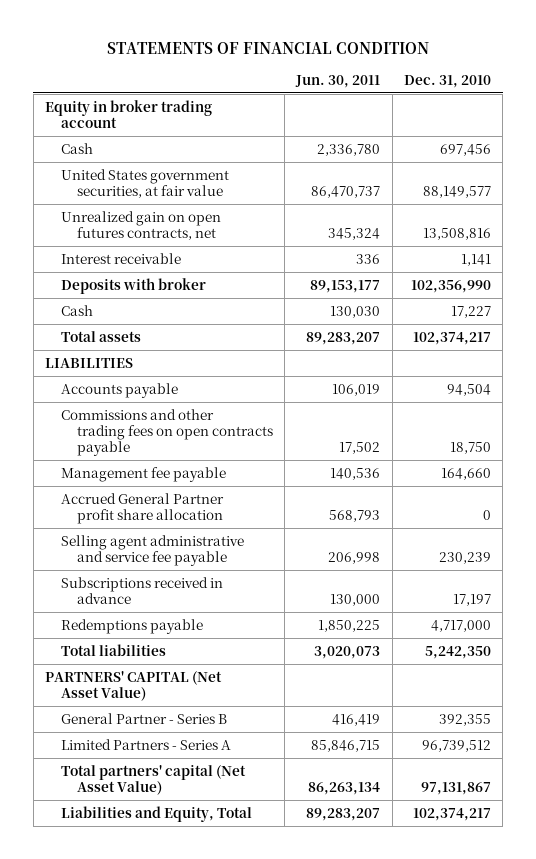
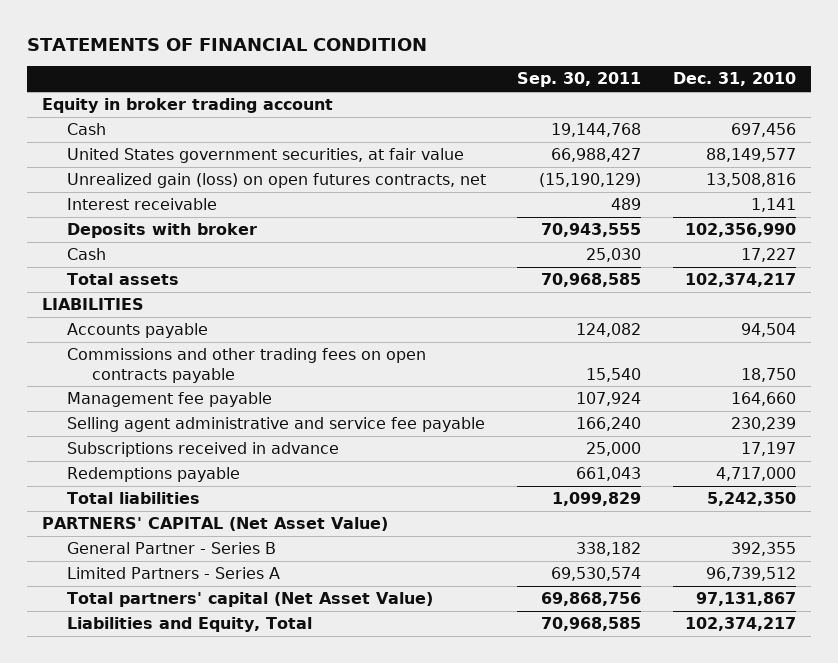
- | Jun. 30, 2011 | Dec. 31, 2010
+ | Sep. 30, 2011 | Dec. 31, 2010
- Unrealized gain on open futures contracts, net | 345,324 | 13,508,816
+ Unrealized gain (loss) on open futures contracts, net | (15,190,129) | 13,508,816
- Accrued General Partner profit share allocation | 568,793 | 0

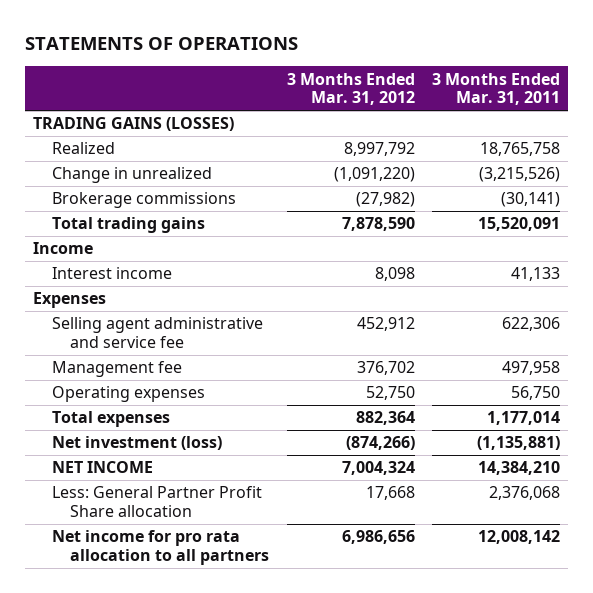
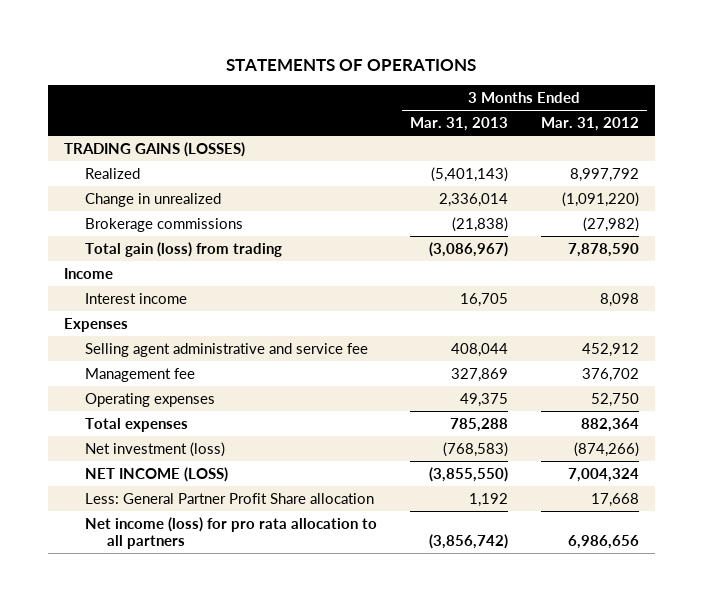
- | 3 Months Ended Mar. 31, 2012 | 3 Months Ended Mar. 31, 2011
+ | 3 Months Ended Mar. 31, 2013 | 3 Months Ended Mar. 31, 2012
- Total trading gains | 7,878,590 | 15,520,091
+ Total gain (loss) from trading | (3,086,967) | 7,878,590
- NET INCOME | 7,004,324 | 14,384,210
+ NET INCOME (LOSS) | (3,855,550) | 7,004,324
- Net income for pro rata allocation to all partners | 6,986,656 | 12,008,142
+ Net income (loss) for pro rata allocation to all partners | (3,856,742) | 6,986,656

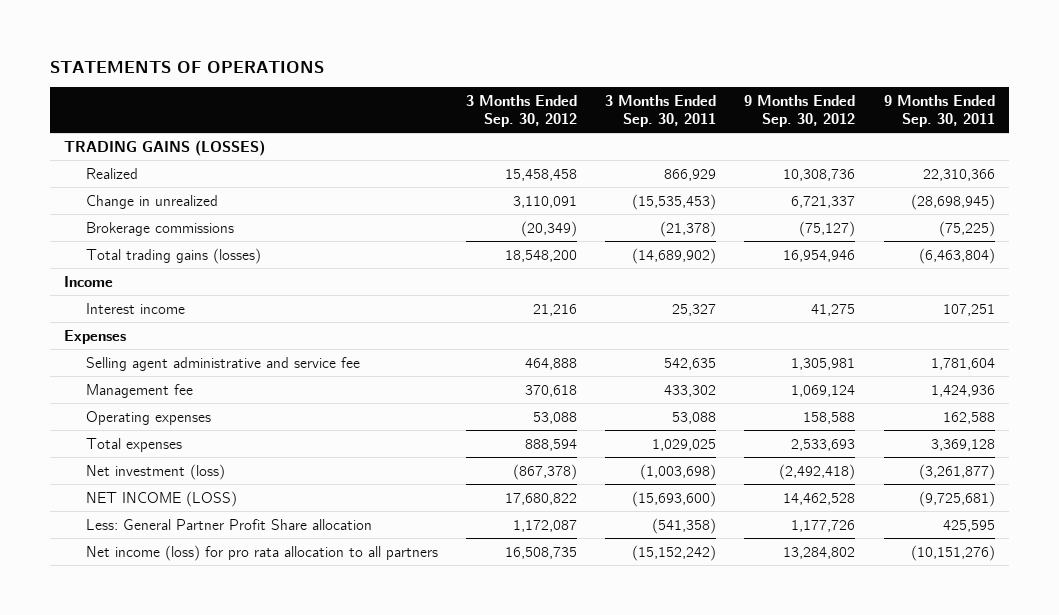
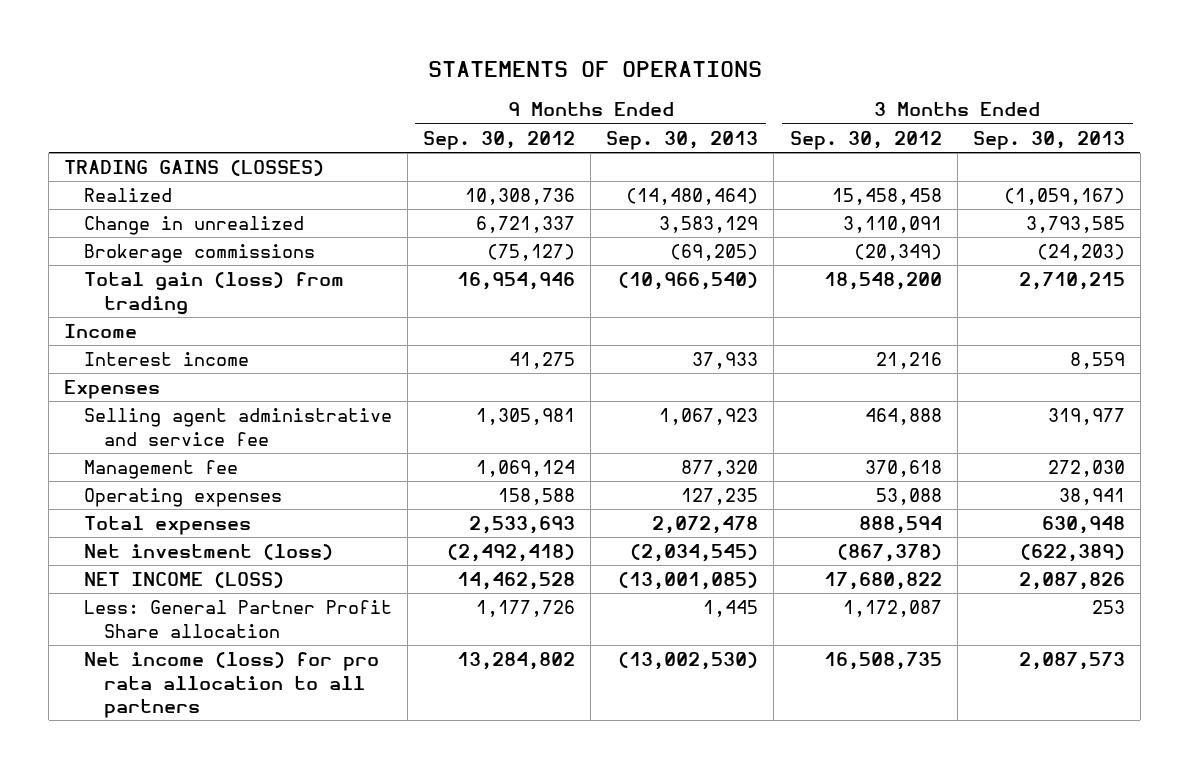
- | 3 Months Ended Sep. 30, 2012 | 3 Months Ended Sep. 30, 2011 | 9 Months Ended Sep. 30, 2012 | 9 Months Ended Sep. 30, 2011
+ | 9 Months Ended Sep. 30, 2012 | 9 Months Ended Sep. 30, 2013 | 3 Months Ended Sep. 30, 2012 | 3 Months Ended Sep. 30, 2013
- Total trading gains (losses) | 18,548,200 | (14,689,902) | 16,954,946 | (6,463,804)
+ Total gain (loss) from trading | 16,954,946 | (10,966,540) | 18,548,200 | 2,710,215

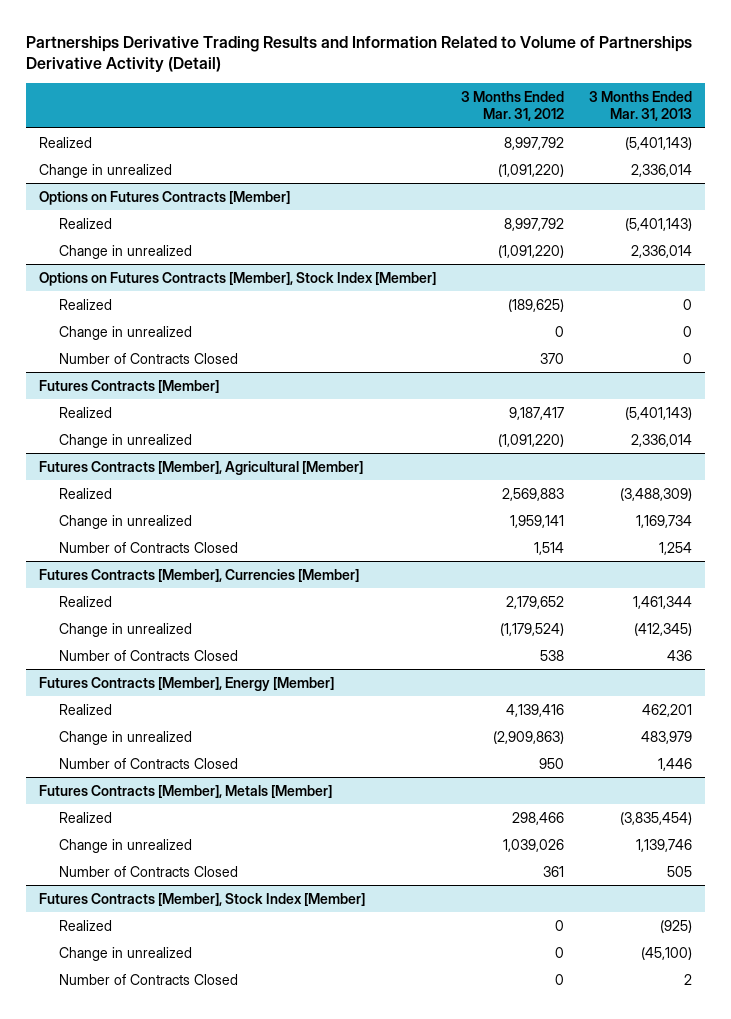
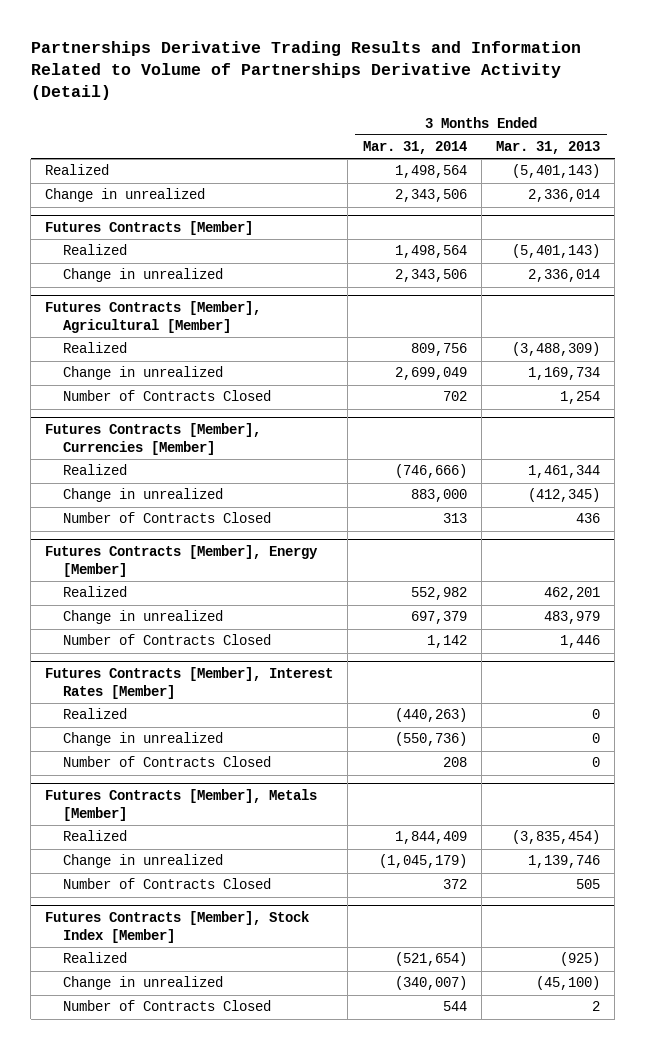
- | 3 Months Ended Mar. 31, 2012 | 3 Months Ended Mar. 31, 2013
+ | 3 Months Ended Mar. 31, 2014 | 3 Months Ended Mar. 31, 2013
- Options on Futures Contracts [Member]
- Realized | 8,997,792 | (5,401,143)
- Change in unrealized | (1,091,220) | 2,336,014
- Options on Futures Contracts [Member], Stock Index [Member]
- Realized | (189,625) | 0
- Change in unrealized | 0 | 0
- Number of Contracts Closed | 370 | 0
+ Futures Contracts [Member], Interest Rates [Member]
+ Realized | (440,263) | 0
+ Change in unrealized | (550,736) | 0
+ Number of Contracts Closed | 208 | 0

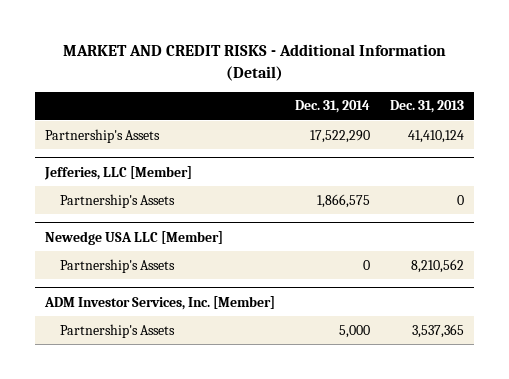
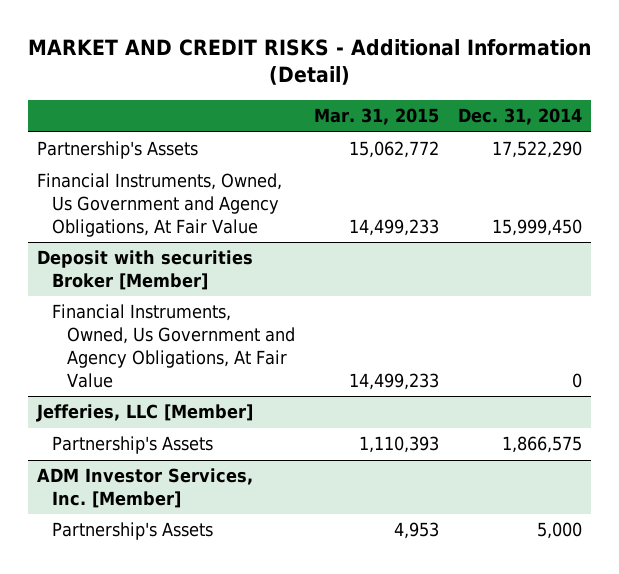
- | Dec. 31, 2014 | Dec. 31, 2013
+ | Mar. 31, 2015 | Dec. 31, 2014
+ Financial Instruments, Owned, Us Government and Agency Obligations, At Fair Value | 14,499,233 | 15,999,450
+ Deposit with securities Broker [Member]
+ Financial Instruments, Owned, Us Government and Agency Obligations, At Fair Value | 14,499,233 | 0
- Newedge USA LLC [Member]
- Partnership's Assets | 0 | 8,210,562

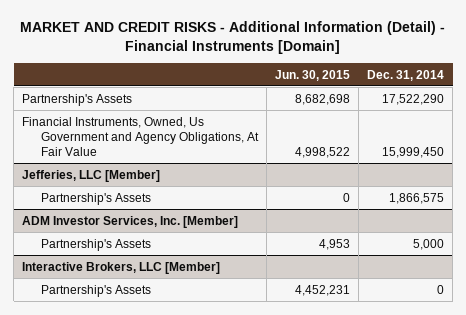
- MARKET AND CREDIT RISKS - Additional Information (Detail)
+ MARKET AND CREDIT RISKS - Additional Information (Detail) - Financial Instruments [Domain]
- | Mar. 31, 2015 | Dec. 31, 2014
+ | Jun. 30, 2015 | Dec. 31, 2014
- Deposit with securities Broker [Member]
- Financial Instruments, Owned, Us Government and Agency Obligations, At Fair Value | 14,499,233 | 0
+ Interactive Brokers, LLC [Member]
+ Partnership's Assets | 4,452,231 | 0

